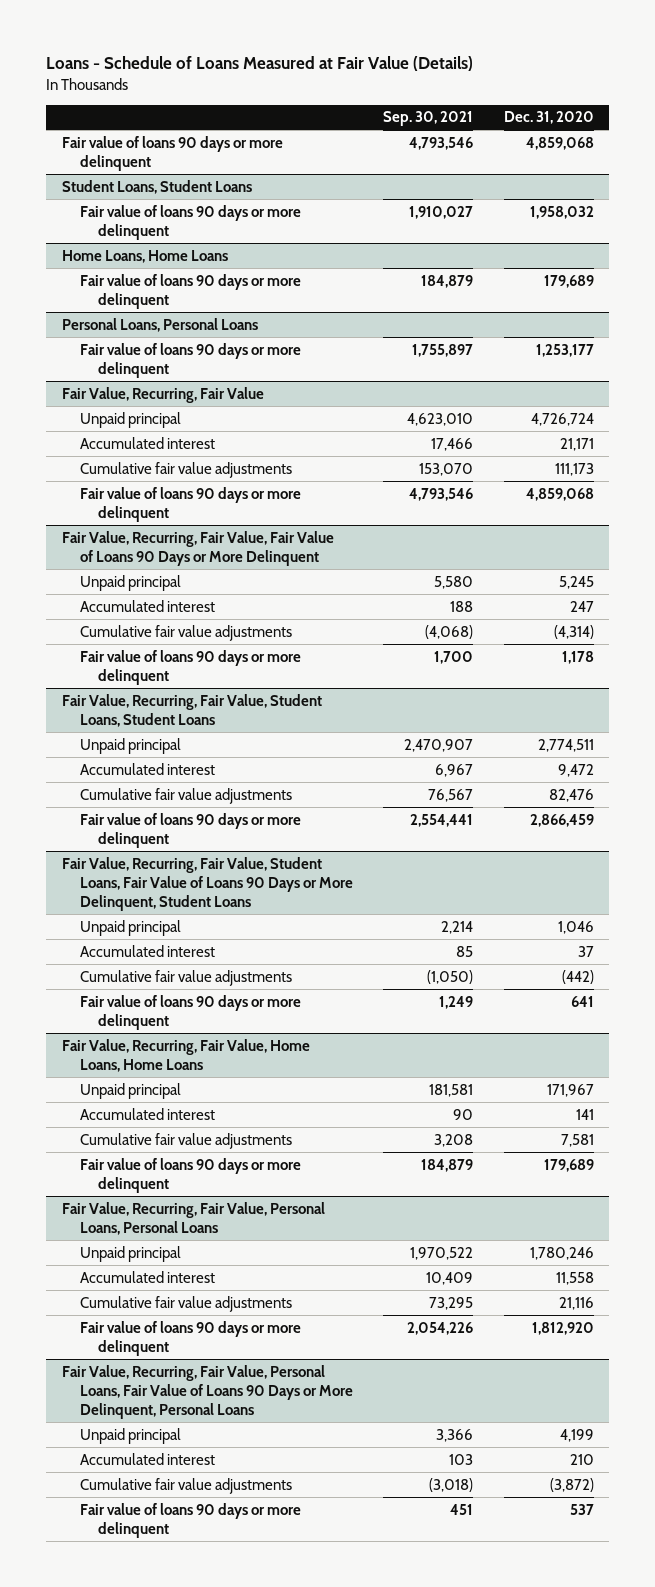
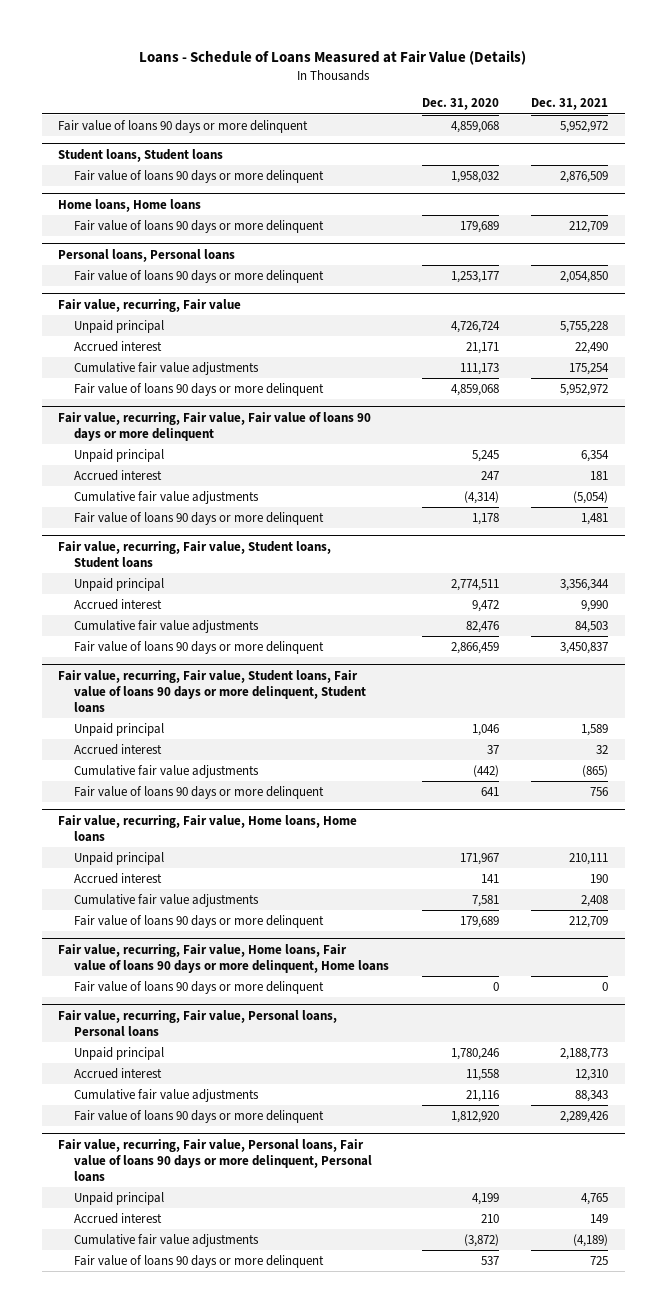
- | Sep. 30, 2021 | Dec. 31, 2020
+ | Dec. 31, 2020 | Dec. 31, 2021
- Student Loans, Student Loans
+ Student loans, Student loans
- Home Loans, Home Loans
+ Home loans, Home loans
- Personal Loans, Personal Loans
+ Personal loans, Personal loans
- Fair Value, Recurring, Fair Value
+ Fair value, recurring, Fair value
- Accumulated interest | 17,466 | 21,171
+ Accrued interest | 21,171 | 22,490
- Fair Value, Recurring, Fair Value, Fair Value of Loans 90 Days or More Delinquent
+ Fair value, recurring, Fair value, Fair value of loans 90 days or more delinquent
- Accumulated interest | 188 | 247
+ Accrued interest | 247 | 181
- Fair Value, Recurring, Fair Value, Student Loans, Student Loans
+ Fair value, recurring, Fair value, Student loans, Student loans
- Accumulated interest | 6,967 | 9,472
+ Accrued interest | 9,472 | 9,990
- Fair Value, Recurring, Fair Value, Student Loans, Fair Value of Loans 90 Days or More Delinquent, Student Loans
+ Fair value, recurring, Fair value, Student loans, Fair value of loans 90 days or more delinquent, Student loans
- Accumulated interest | 85 | 37
+ Accrued interest | 37 | 32
- Fair Value, Recurring, Fair Value, Home Loans, Home Loans
+ Fair value, recurring, Fair value, Home loans, Home loans
- Accumulated interest | 90 | 141
+ Accrued interest | 141 | 190
- Fair Value, Recurring, Fair Value, Personal Loans, Personal Loans
+ Fair value, recurring, Fair value, Home loans, Fair value of loans 90 days or more delinquent, Home loans
+ Fair value of loans 90 days or more delinquent | 0 | 0
+ Fair value, recurring, Fair value, Personal loans, Personal loans
- Accumulated interest | 10,409 | 11,558
+ Accrued interest | 11,558 | 12,310
- Fair Value, Recurring, Fair Value, Personal Loans, Fair Value of Loans 90 Days or More Delinquent, Personal Loans
+ Fair value, recurring, Fair value, Personal loans, Fair value of loans 90 days or more delinquent, Personal loans
- Accumulated interest | 103 | 210
+ Accrued interest | 210 | 149

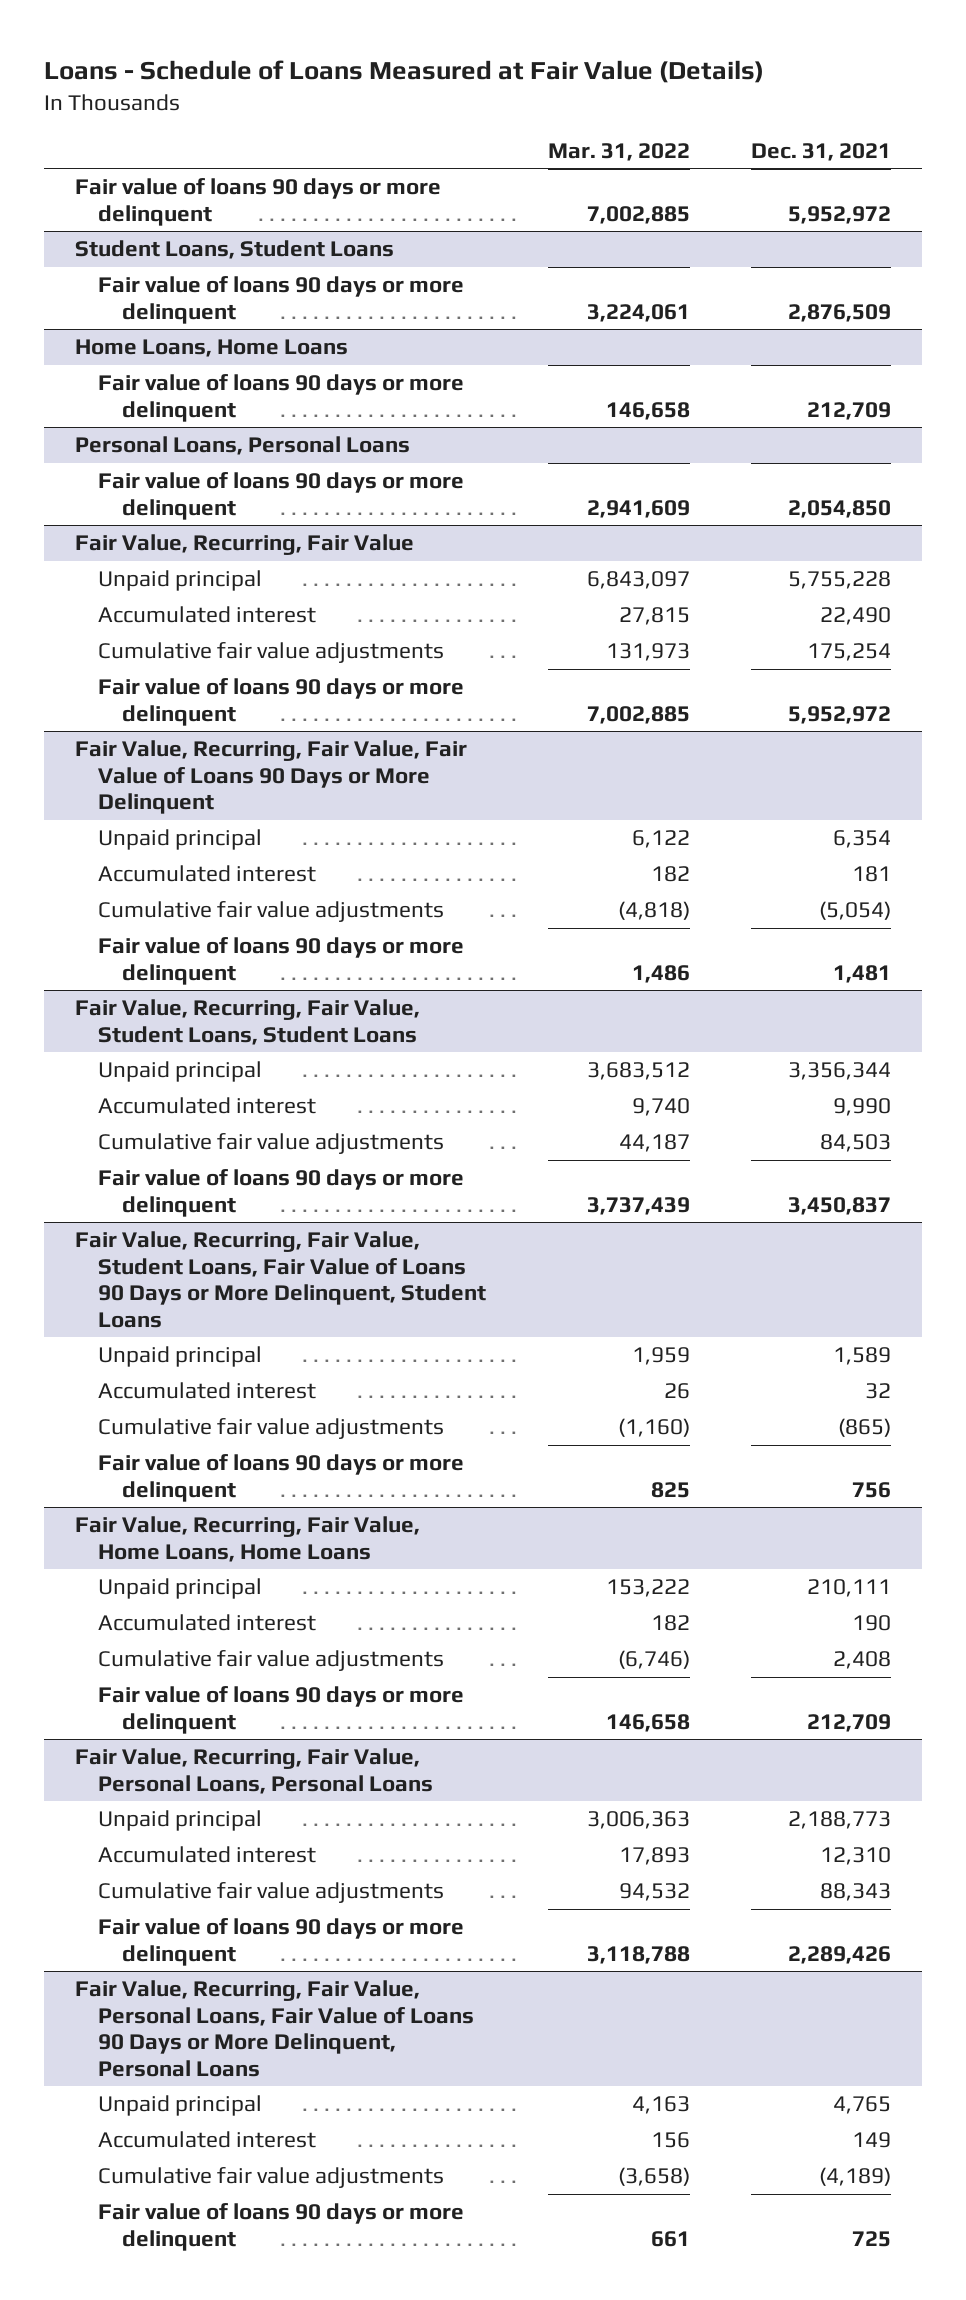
- | Dec. 31, 2020 | Dec. 31, 2021
+ | Mar. 31, 2022 | Dec. 31, 2021
- Student loans, Student loans
+ Student Loans, Student Loans
- Home loans, Home loans
+ Home Loans, Home Loans
- Personal loans, Personal loans
+ Personal Loans, Personal Loans
- Fair value, recurring, Fair value
+ Fair Value, Recurring, Fair Value
- Accrued interest | 21,171 | 22,490
+ Accumulated interest | 27,815 | 22,490
- Fair value, recurring, Fair value, Fair value of loans 90 days or more delinquent
+ Fair Value, Recurring, Fair Value, Fair Value of Loans 90 Days or More Delinquent
- Accrued interest | 247 | 181
+ Accumulated interest | 182 | 181
- Fair value, recurring, Fair value, Student loans, Student loans
+ Fair Value, Recurring, Fair Value, Student Loans, Student Loans
- Accrued interest | 9,472 | 9,990
+ Accumulated interest | 9,740 | 9,990
- Fair value, recurring, Fair value, Student loans, Fair value of loans 90 days or more delinquent, Student loans
+ Fair Value, Recurring, Fair Value, Student Loans, Fair Value of Loans 90 Days or More Delinquent, Student Loans
- Accrued interest | 37 | 32
+ Accumulated interest | 26 | 32
- Fair value, recurring, Fair value, Home loans, Home loans
+ Fair Value, Recurring, Fair Value, Home Loans, Home Loans
- Accrued interest | 141 | 190
+ Accumulated interest | 182 | 190
- Fair value, recurring, Fair value, Home loans, Fair value of loans 90 days or more delinquent, Home loans
- Fair value of loans 90 days or more delinquent | 0 | 0
- Fair value, recurring, Fair value, Personal loans, Personal loans
+ Fair Value, Recurring, Fair Value, Personal Loans, Personal Loans
- Accrued interest | 11,558 | 12,310
+ Accumulated interest | 17,893 | 12,310
- Fair value, recurring, Fair value, Personal loans, Fair value of loans 90 days or more delinquent, Personal loans
+ Fair Value, Recurring, Fair Value, Personal Loans, Fair Value of Loans 90 Days or More Delinquent, Personal Loans
- Accrued interest | 210 | 149
+ Accumulated interest | 156 | 149

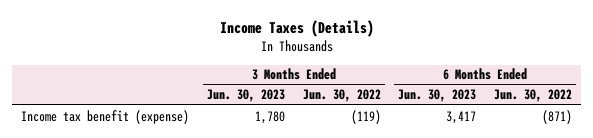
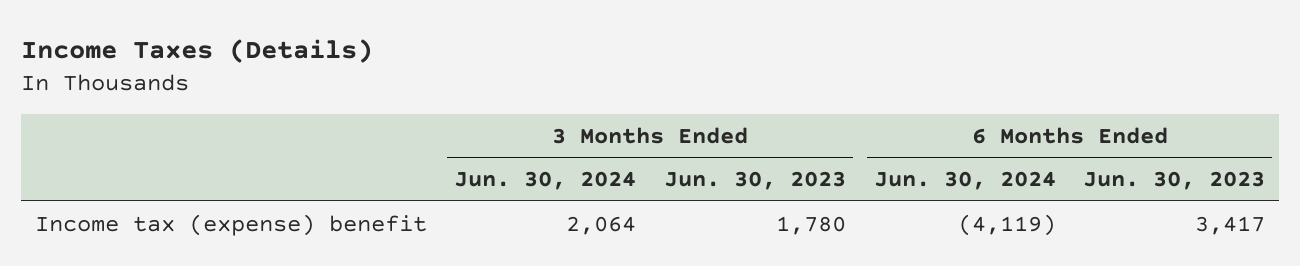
- | 3 Months Ended Jun. 30, 2023 | 3 Months Ended Jun. 30, 2022 | 6 Months Ended Jun. 30, 2023 | 6 Months Ended Jun. 30, 2022
+ | 3 Months Ended Jun. 30, 2024 | 3 Months Ended Jun. 30, 2023 | 6 Months Ended Jun. 30, 2024 | 6 Months Ended Jun. 30, 2023
- Income tax benefit (expense) | 1,780 | (119) | 3,417 | (871)
+ Income tax (expense) benefit | 2,064 | 1,780 | (4,119) | 3,417

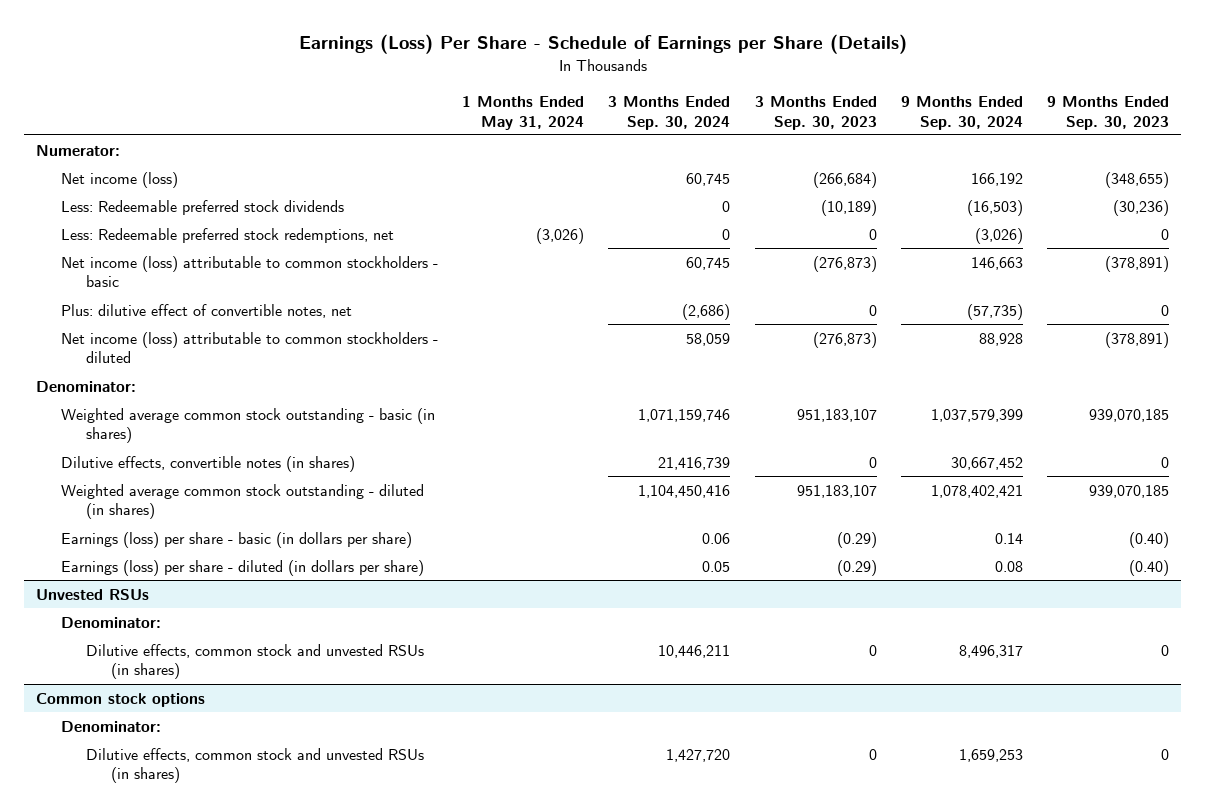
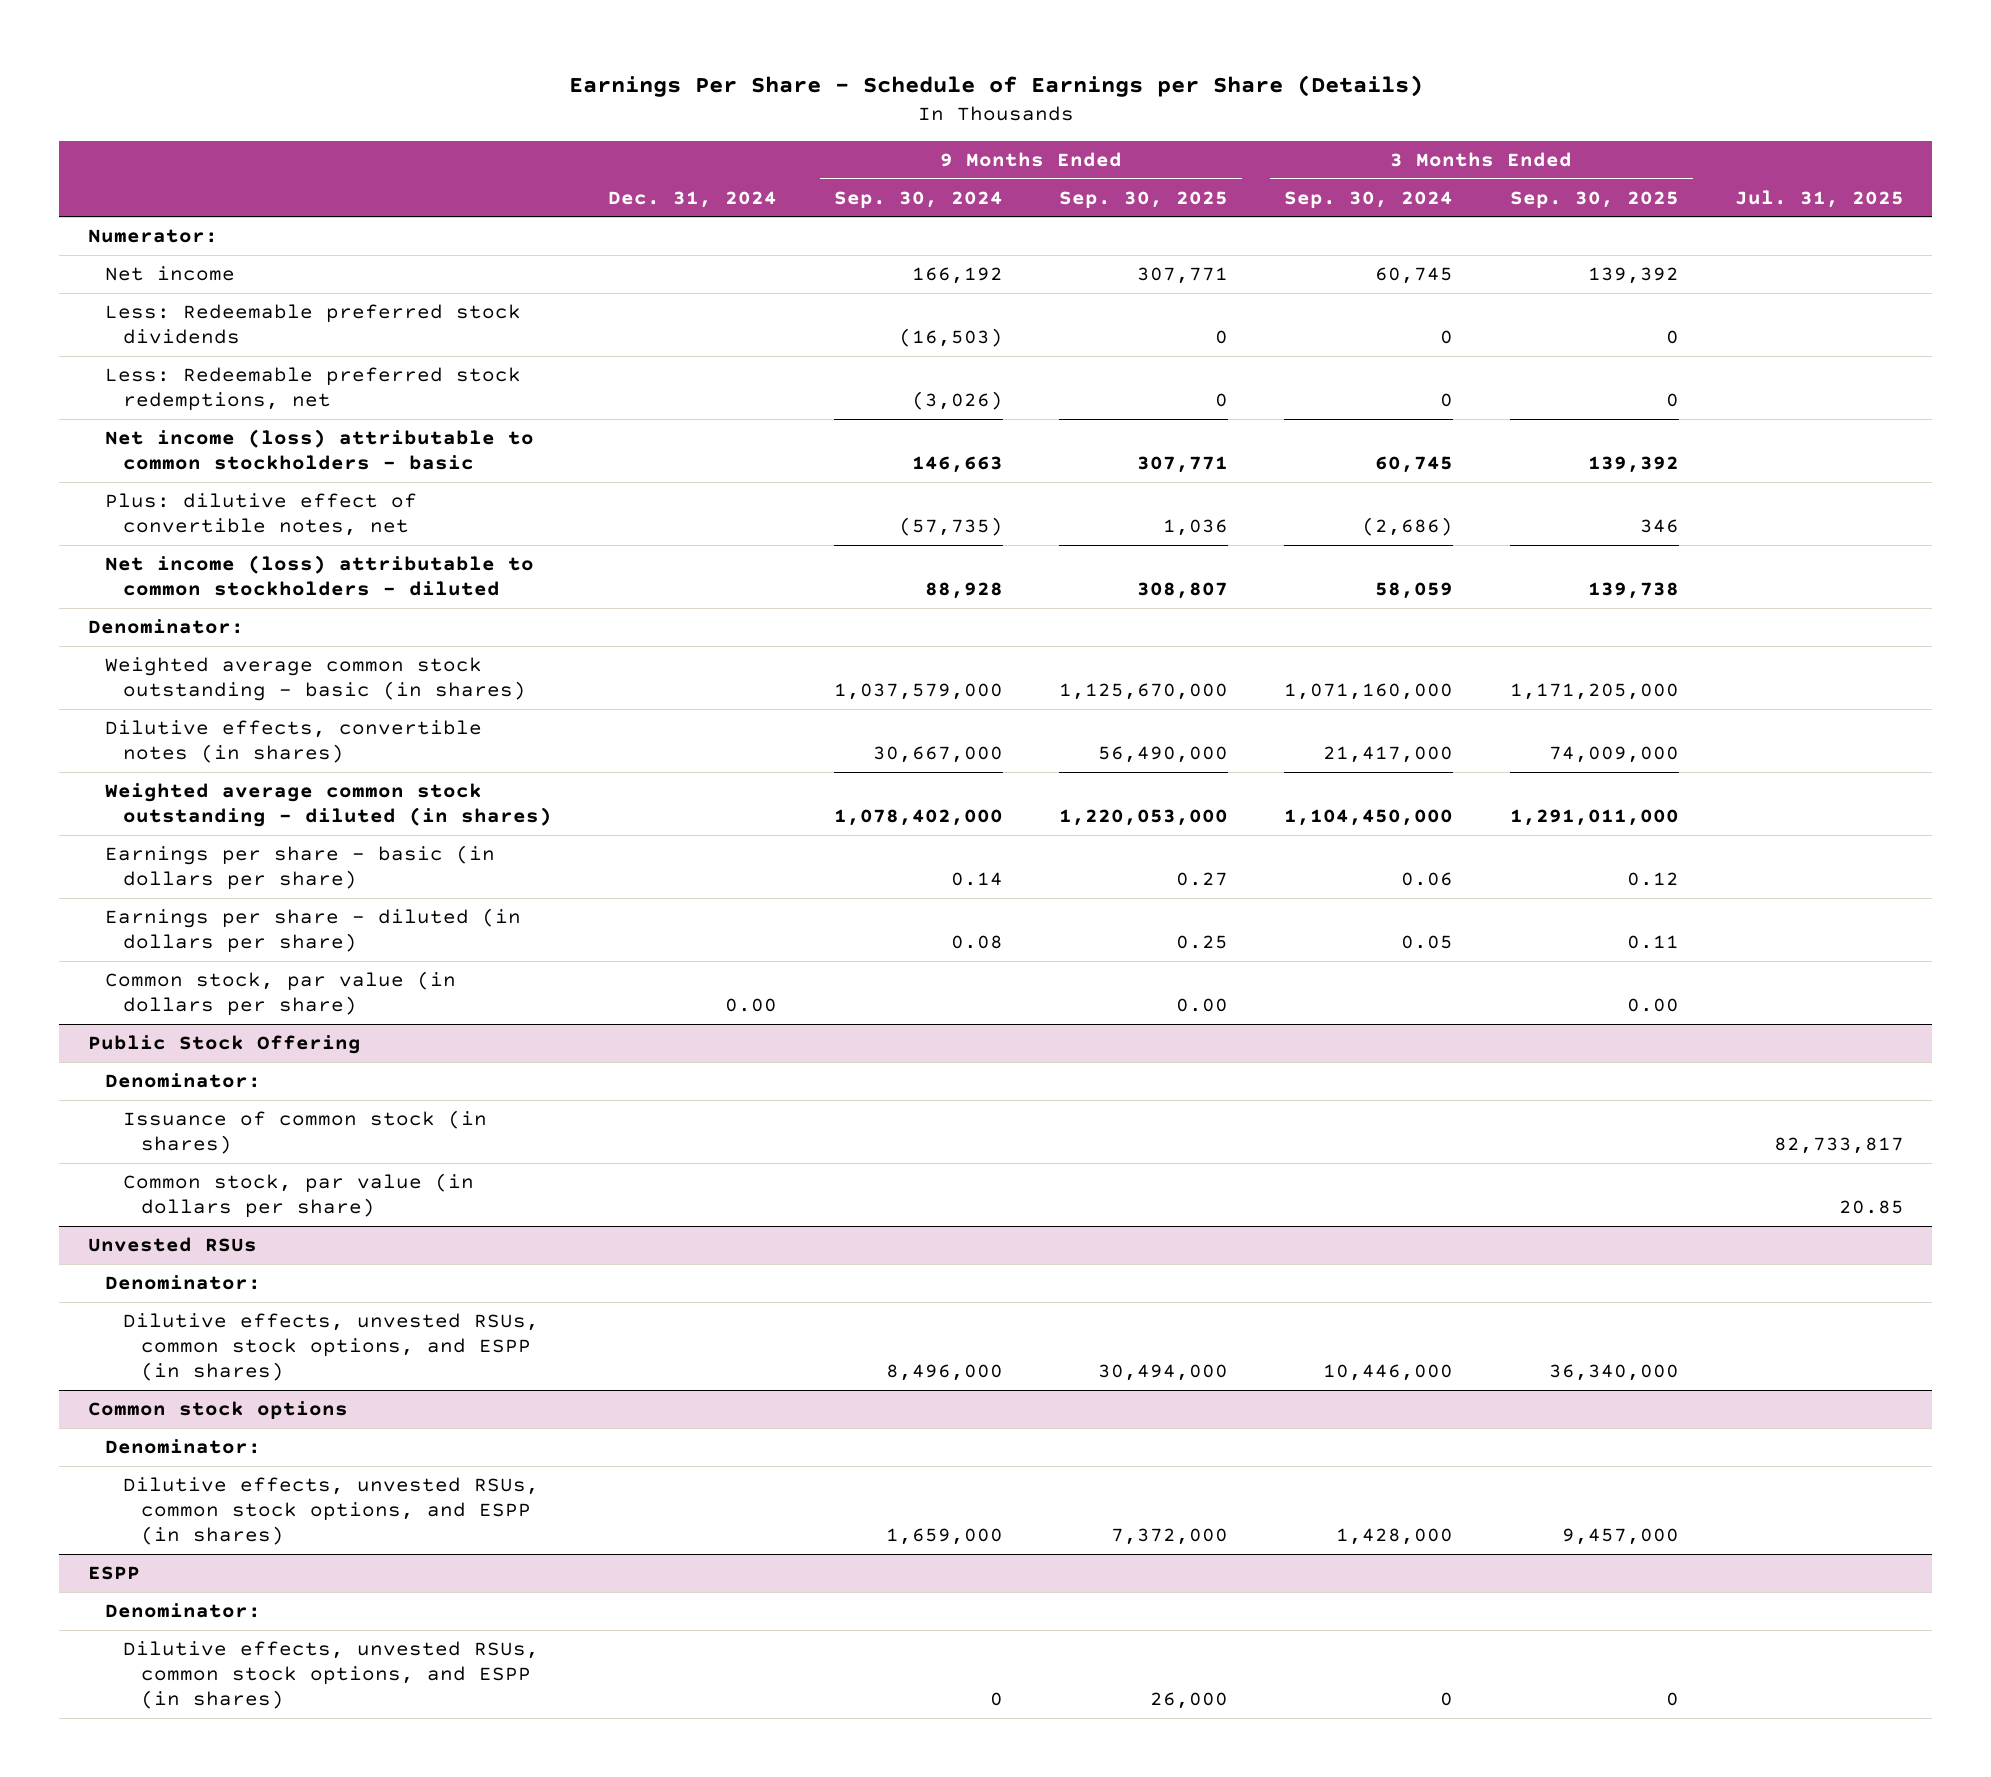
- Earnings (Loss) Per Share - Schedule of Earnings per Share (Details)
+ Earnings Per Share - Schedule of Earnings per Share (Details)
- | 1 Months Ended May 31, 2024 | 3 Months Ended Sep. 30, 2024 | 3 Months Ended Sep. 30, 2023 | 9 Months Ended Sep. 30, 2024 | 9 Months Ended Sep. 30, 2023
+ | Dec. 31, 2024 | 9 Months Ended Sep. 30, 2024 | 9 Months Ended Sep. 30, 2025 | 3 Months Ended Sep. 30, 2024 | 3 Months Ended Sep. 30, 2025 | Jul. 31, 2025
- Net income (loss) | | 60,745 | (266,684) | 166,192 | (348,655)
+ Net income | | 166,192 | 307,771 | 60,745 | 139,392 |
- Weighted average common stock outstanding - basic (in shares) | | 1,071,159,746 | 951,183,107 | 1,037,579,399 | 939,070,185
- Dilutive effects, convertible notes (in shares) | | 21,416,739 | 0 | 30,667,452 | 0
- Weighted average common stock outstanding - diluted (in shares) | | 1,104,450,416 | 951,183,107 | 1,078,402,421 | 939,070,185
- Earnings (loss) per share - basic (in dollars per share) | | 0.06 | (0.29) | 0.14 | (0.40)
- Earnings (loss) per share - diluted (in dollars per share) | | 0.05 | (0.29) | 0.08 | (0.40)
+ Weighted average common stock outstanding - basic (in shares) | | 1,037,579,000 | 1,125,670,000 | 1,071,160,000 | 1,171,205,000 |
+ Dilutive effects, convertible notes (in shares) | | 30,667,000 | 56,490,000 | 21,417,000 | 74,009,000 |
+ Weighted average common stock outstanding - diluted (in shares) | | 1,078,402,000 | 1,220,053,000 | 1,104,450,000 | 1,291,011,000 |
+ Earnings per share - basic (in dollars per share) | | 0.14 | 0.27 | 0.06 | 0.12 |
+ Earnings per share - diluted (in dollars per share) | | 0.08 | 0.25 | 0.05 | 0.11 |
+ Common stock, par value (in dollars per share) | 0.00 | | 0.00 | | 0.00 |
+ Public Stock Offering
+ Denominator:
+ Issuance of common stock (in shares) | | | | | | 82,733,817
+ Common stock, par value (in dollars per share) | | | | | | 20.85
@ Unvested RSUs
- Dilutive effects, common stock and unvested RSUs (in shares) | | 10,446,211 | 0 | 8,496,317 | 0
+ Dilutive effects, unvested RSUs, common stock options, and ESPP (in shares) | | 8,496,000 | 30,494,000 | 10,446,000 | 36,340,000 |
@ Common stock options
- Dilutive effects, common stock and unvested RSUs (in shares) | | 1,427,720 | 0 | 1,659,253 | 0
+ Dilutive effects, unvested RSUs, common stock options, and ESPP (in shares) | | 1,659,000 | 7,372,000 | 1,428,000 | 9,457,000 |
+ ESPP
+ Denominator:
+ Dilutive effects, unvested RSUs, common stock options, and ESPP (in shares) | | 0 | 26,000 | 0 | 0 |

